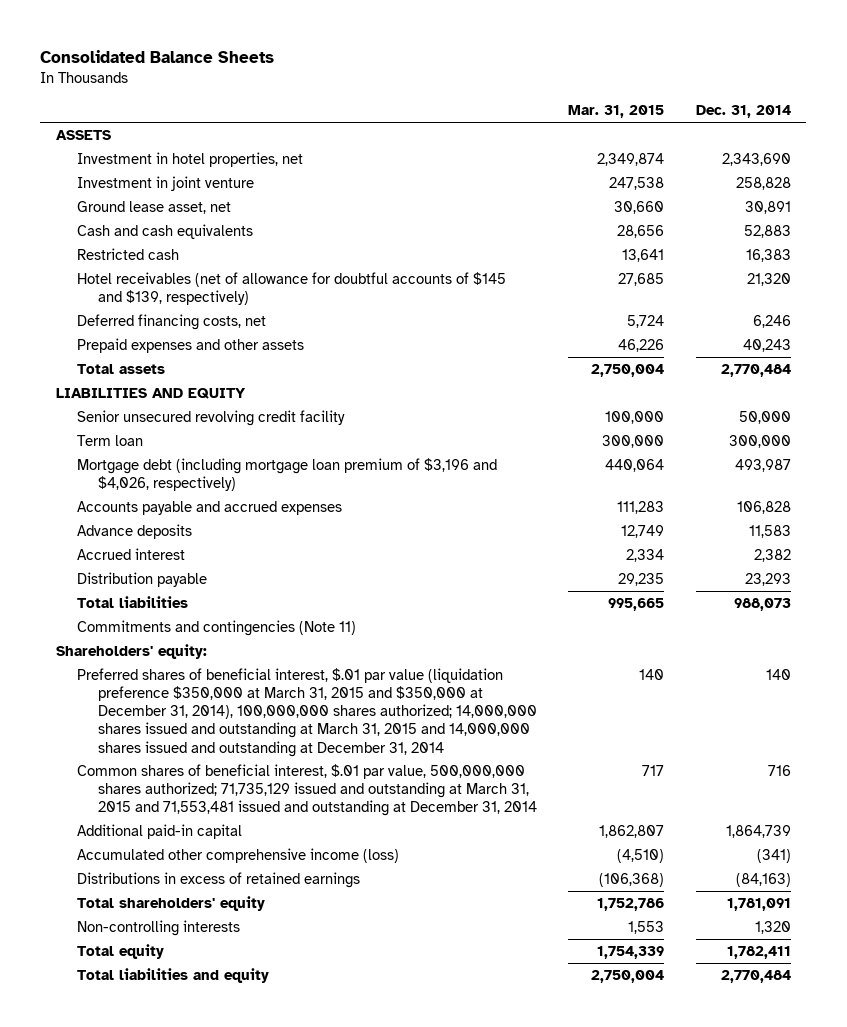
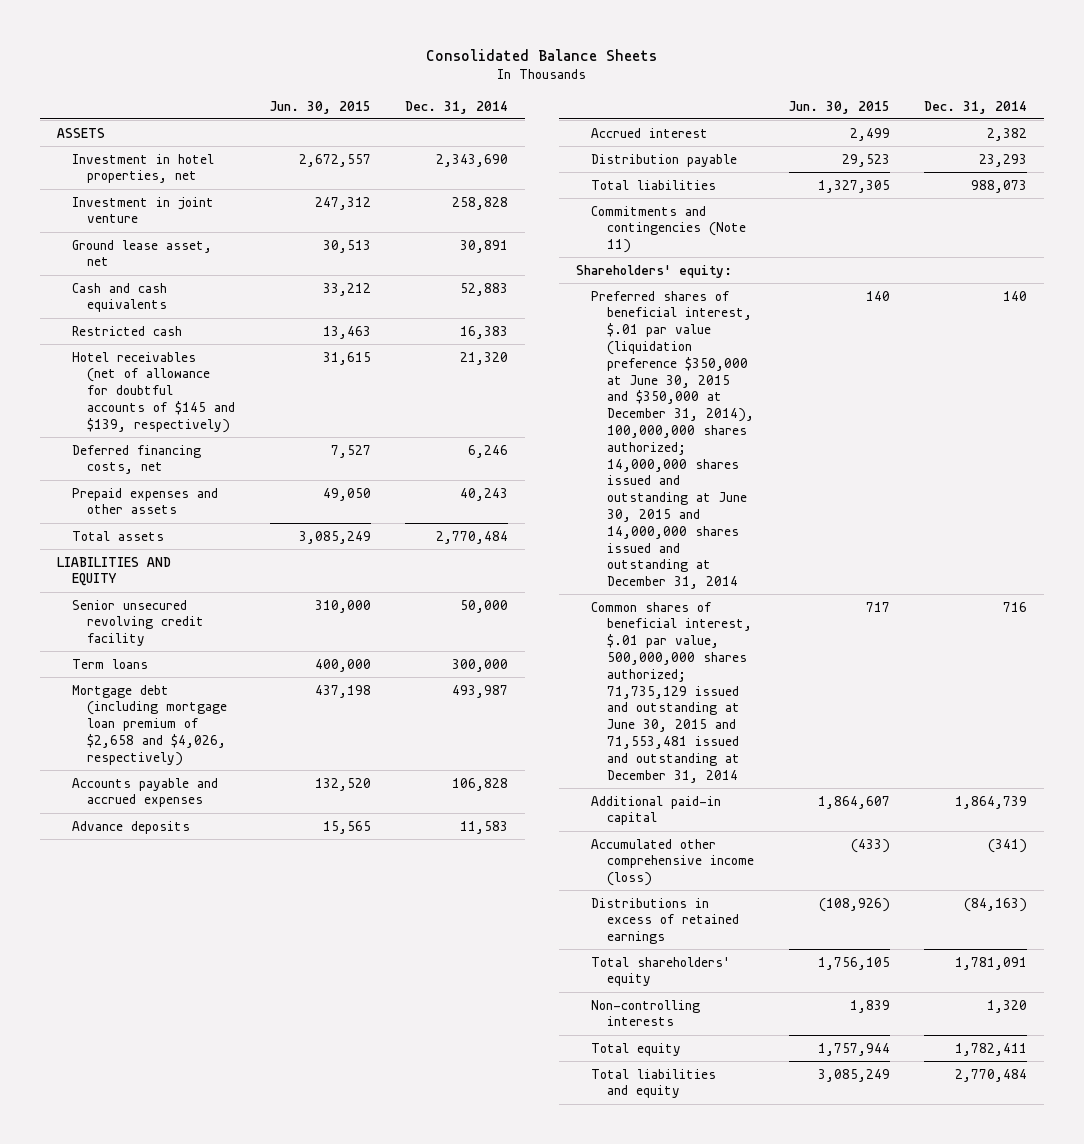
- | Mar. 31, 2015 | Dec. 31, 2014
+ | Jun. 30, 2015 | Dec. 31, 2014
- Term loan | 300,000 | 300,000
- Mortgage debt (including mortgage loan premium of $3,196 and $4,026, respectively) | 440,064 | 493,987
+ Term loans | 400,000 | 300,000
+ Mortgage debt (including mortgage loan premium of $2,658 and $4,026, respectively) | 437,198 | 493,987
- Preferred shares of beneficial interest, $.01 par value (liquidation preference $350,000 at March 31, 2015 and $350,000 at December 31, 2014), 100,000,000 shares authorized; 14,000,000 shares issued and outstanding at March 31, 2015 and 14,000,000 shares issued and outstanding at December 31, 2014 | 140 | 140
- Common shares of beneficial interest, $.01 par value, 500,000,000 shares authorized; 71,735,129 issued and outstanding at March 31, 2015 and 71,553,481 issued and outstanding at December 31, 2014 | 717 | 716
+ Preferred shares of beneficial interest, $.01 par value (liquidation preference $350,000 at June 30, 2015 and $350,000 at December 31, 2014), 100,000,000 shares authorized; 14,000,000 shares issued and outstanding at June 30, 2015 and 14,000,000 shares issued and outstanding at December 31, 2014 | 140 | 140
+ Common shares of beneficial interest, $.01 par value, 500,000,000 shares authorized; 71,735,129 issued and outstanding at June 30, 2015 and 71,553,481 issued and outstanding at December 31, 2014 | 717 | 716

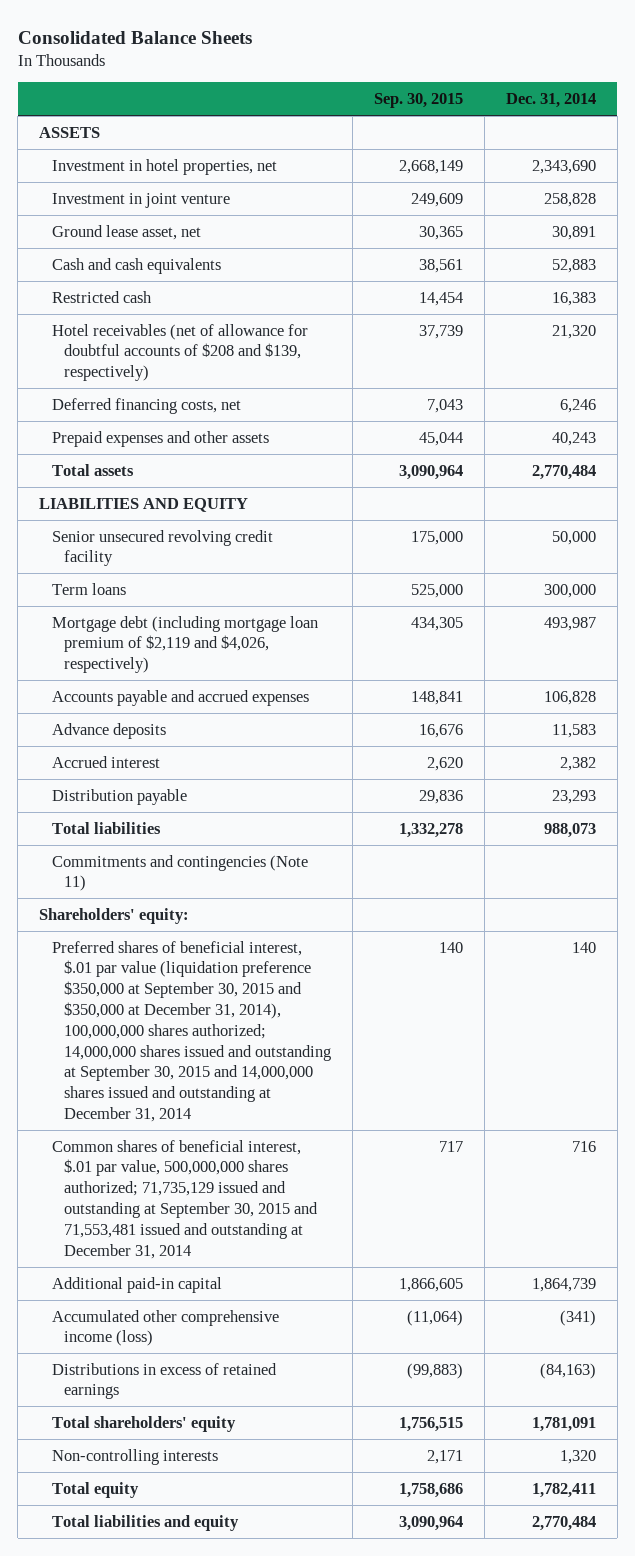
- | Jun. 30, 2015 | Dec. 31, 2014
+ | Sep. 30, 2015 | Dec. 31, 2014
- Hotel receivables (net of allowance for doubtful accounts of $145 and $139, respectively) | 31,615 | 21,320
+ Hotel receivables (net of allowance for doubtful accounts of $208 and $139, respectively) | 37,739 | 21,320
- Mortgage debt (including mortgage loan premium of $2,658 and $4,026, respectively) | 437,198 | 493,987
+ Mortgage debt (including mortgage loan premium of $2,119 and $4,026, respectively) | 434,305 | 493,987
- Preferred shares of beneficial interest, $.01 par value (liquidation preference $350,000 at June 30, 2015 and $350,000 at December 31, 2014), 100,000,000 shares authorized; 14,000,000 shares issued and outstanding at June 30, 2015 and 14,000,000 shares issued and outstanding at December 31, 2014 | 140 | 140
- Common shares of beneficial interest, $.01 par value, 500,000,000 shares authorized; 71,735,129 issued and outstanding at June 30, 2015 and 71,553,481 issued and outstanding at December 31, 2014 | 717 | 716
+ Preferred shares of beneficial interest, $.01 par value (liquidation preference $350,000 at September 30, 2015 and $350,000 at December 31, 2014), 100,000,000 shares authorized; 14,000,000 shares issued and outstanding at September 30, 2015 and 14,000,000 shares issued and outstanding at December 31, 2014 | 140 | 140
+ Common shares of beneficial interest, $.01 par value, 500,000,000 shares authorized; 71,735,129 issued and outstanding at September 30, 2015 and 71,553,481 issued and outstanding at December 31, 2014 | 717 | 716

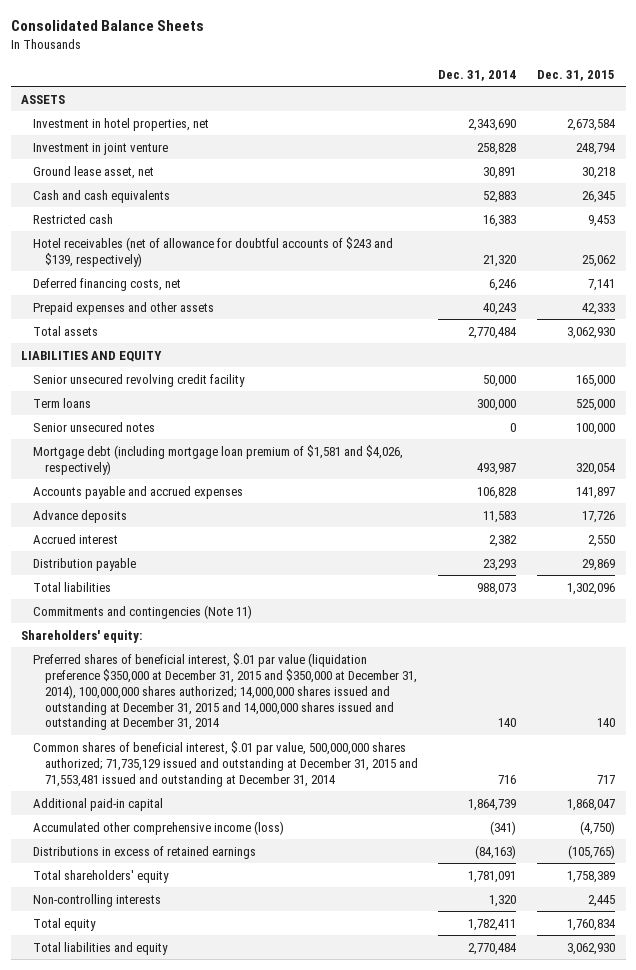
- | Sep. 30, 2015 | Dec. 31, 2014
+ | Dec. 31, 2014 | Dec. 31, 2015
- Hotel receivables (net of allowance for doubtful accounts of $208 and $139, respectively) | 37,739 | 21,320
+ Hotel receivables (net of allowance for doubtful accounts of $243 and $139, respectively) | 21,320 | 25,062
- Mortgage debt (including mortgage loan premium of $2,119 and $4,026, respectively) | 434,305 | 493,987
+ Senior unsecured notes | 0 | 100,000
+ Mortgage debt (including mortgage loan premium of $1,581 and $4,026, respectively) | 493,987 | 320,054
- Preferred shares of beneficial interest, $.01 par value (liquidation preference $350,000 at September 30, 2015 and $350,000 at December 31, 2014), 100,000,000 shares authorized; 14,000,000 shares issued and outstanding at September 30, 2015 and 14,000,000 shares issued and outstanding at December 31, 2014 | 140 | 140
- Common shares of beneficial interest, $.01 par value, 500,000,000 shares authorized; 71,735,129 issued and outstanding at September 30, 2015 and 71,553,481 issued and outstanding at December 31, 2014 | 717 | 716
+ Preferred shares of beneficial interest, $.01 par value (liquidation preference $350,000 at December 31, 2015 and $350,000 at December 31, 2014), 100,000,000 shares authorized; 14,000,000 shares issued and outstanding at December 31, 2015 and 14,000,000 shares issued and outstanding at December 31, 2014 | 140 | 140
+ Common shares of beneficial interest, $.01 par value, 500,000,000 shares authorized; 71,735,129 issued and outstanding at December 31, 2015 and 71,553,481 issued and outstanding at December 31, 2014 | 716 | 717

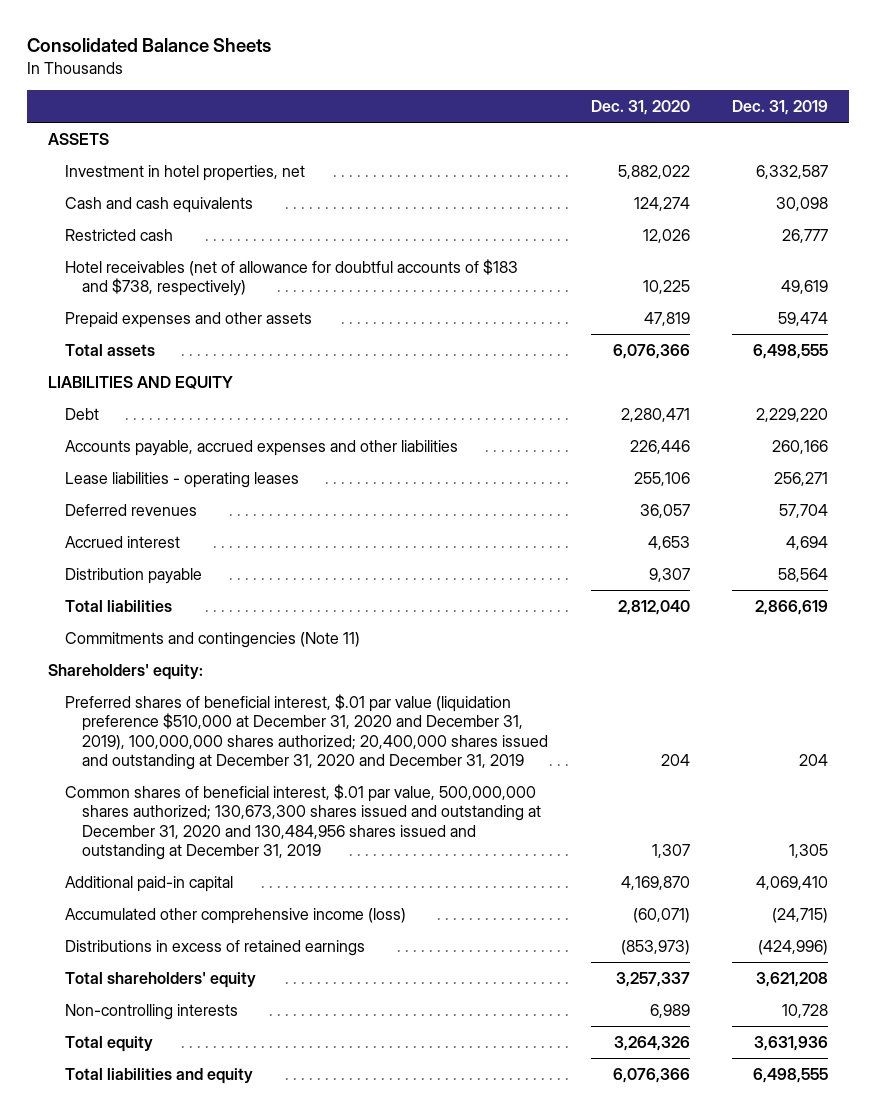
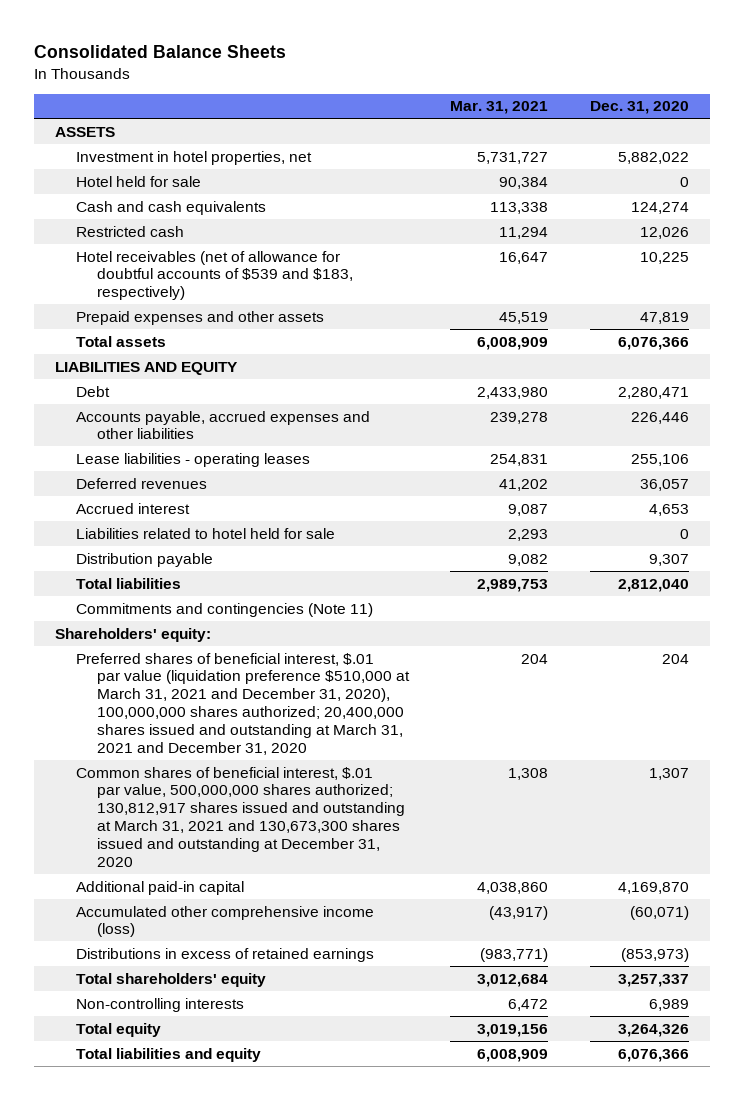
- | Dec. 31, 2020 | Dec. 31, 2019
+ | Mar. 31, 2021 | Dec. 31, 2020
+ Hotel held for sale | 90,384 | 0
- Hotel receivables (net of allowance for doubtful accounts of $183 and $738, respectively) | 10,225 | 49,619
+ Hotel receivables (net of allowance for doubtful accounts of $539 and $183, respectively) | 16,647 | 10,225
+ Liabilities related to hotel held for sale | 2,293 | 0
- Preferred shares of beneficial interest, $.01 par value (liquidation preference $510,000 at December 31, 2020 and December 31, 2019), 100,000,000 shares authorized; 20,400,000 shares issued and outstanding at December 31, 2020 and December 31, 2019 | 204 | 204
- Common shares of beneficial interest, $.01 par value, 500,000,000 shares authorized; 130,673,300 shares issued and outstanding at December 31, 2020 and 130,484,956 shares issued and outstanding at December 31, 2019 | 1,307 | 1,305
+ Preferred shares of beneficial interest, $.01 par value (liquidation preference $510,000 at March 31, 2021 and December 31, 2020), 100,000,000 shares authorized; 20,400,000 shares issued and outstanding at March 31, 2021 and December 31, 2020 | 204 | 204
+ Common shares of beneficial interest, $.01 par value, 500,000,000 shares authorized; 130,812,917 shares issued and outstanding at March 31, 2021 and 130,673,300 shares issued and outstanding at December 31, 2020 | 1,308 | 1,307

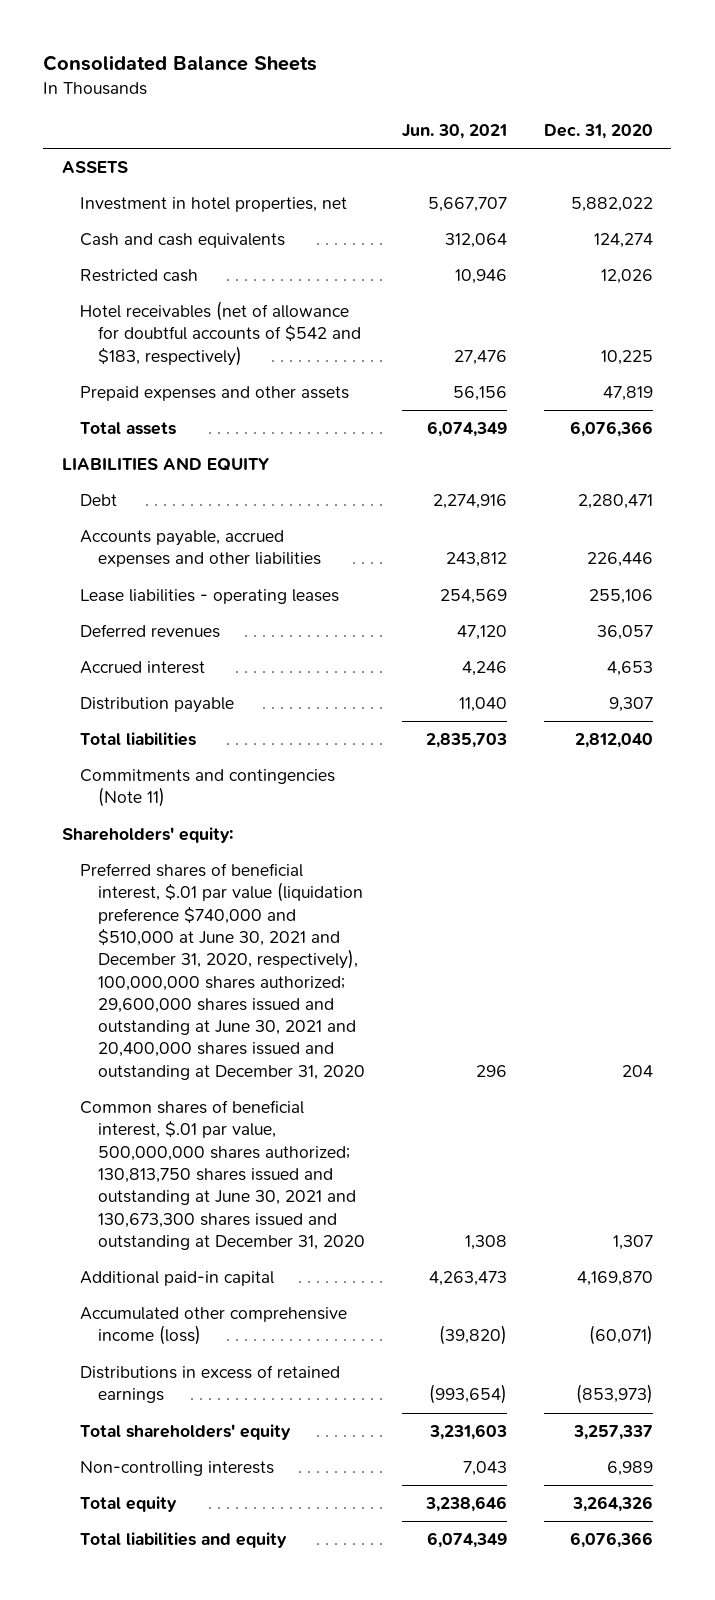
- | Mar. 31, 2021 | Dec. 31, 2020
+ | Jun. 30, 2021 | Dec. 31, 2020
- Hotel held for sale | 90,384 | 0
- Hotel receivables (net of allowance for doubtful accounts of $539 and $183, respectively) | 16,647 | 10,225
+ Hotel receivables (net of allowance for doubtful accounts of $542 and $183, respectively) | 27,476 | 10,225
- Liabilities related to hotel held for sale | 2,293 | 0
- Preferred shares of beneficial interest, $.01 par value (liquidation preference $510,000 at March 31, 2021 and December 31, 2020), 100,000,000 shares authorized; 20,400,000 shares issued and outstanding at March 31, 2021 and December 31, 2020 | 204 | 204
- Common shares of beneficial interest, $.01 par value, 500,000,000 shares authorized; 130,812,917 shares issued and outstanding at March 31, 2021 and 130,673,300 shares issued and outstanding at December 31, 2020 | 1,308 | 1,307
+ Preferred shares of beneficial interest, $.01 par value (liquidation preference $740,000 and $510,000 at June 30, 2021 and December 31, 2020, respectively), 100,000,000 shares authorized; 29,600,000 shares issued and outstanding at June 30, 2021 and 20,400,000 shares issued and outstanding at December 31, 2020 | 296 | 204
+ Common shares of beneficial interest, $.01 par value, 500,000,000 shares authorized; 130,813,750 shares issued and outstanding at June 30, 2021 and 130,673,300 shares issued and outstanding at December 31, 2020 | 1,308 | 1,307

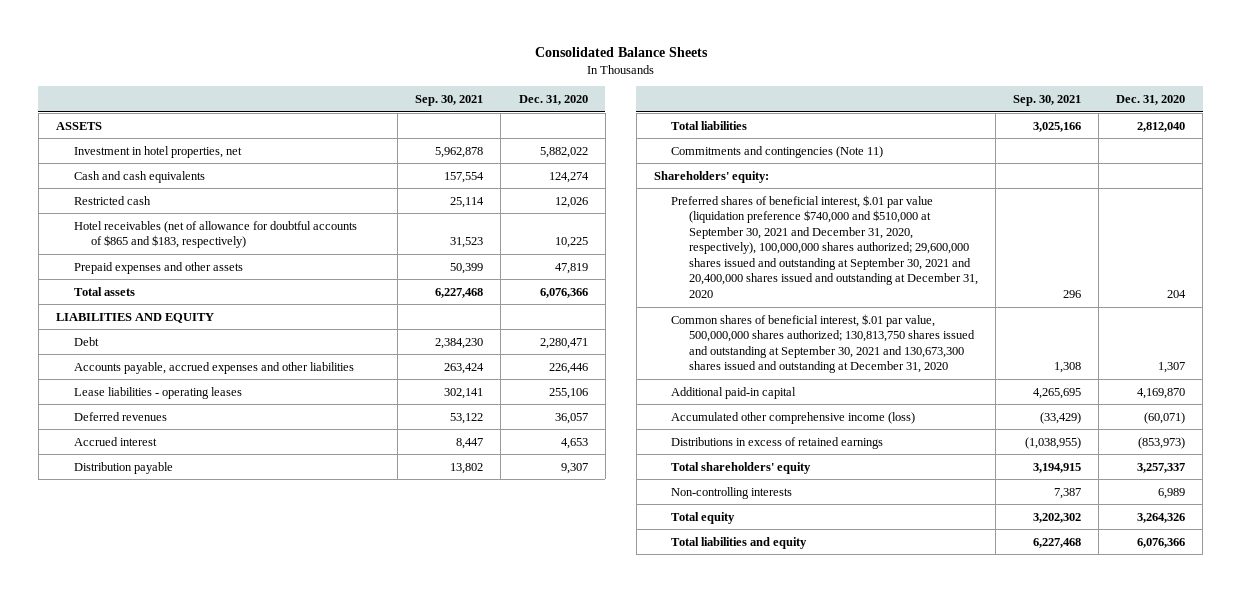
- | Jun. 30, 2021 | Dec. 31, 2020
+ | Sep. 30, 2021 | Dec. 31, 2020
- Hotel receivables (net of allowance for doubtful accounts of $542 and $183, respectively) | 27,476 | 10,225
+ Hotel receivables (net of allowance for doubtful accounts of $865 and $183, respectively) | 31,523 | 10,225
- Preferred shares of beneficial interest, $.01 par value (liquidation preference $740,000 and $510,000 at June 30, 2021 and December 31, 2020, respectively), 100,000,000 shares authorized; 29,600,000 shares issued and outstanding at June 30, 2021 and 20,400,000 shares issued and outstanding at December 31, 2020 | 296 | 204
- Common shares of beneficial interest, $.01 par value, 500,000,000 shares authorized; 130,813,750 shares issued and outstanding at June 30, 2021 and 130,673,300 shares issued and outstanding at December 31, 2020 | 1,308 | 1,307
+ Preferred shares of beneficial interest, $.01 par value (liquidation preference $740,000 and $510,000 at September 30, 2021 and December 31, 2020, respectively), 100,000,000 shares authorized; 29,600,000 shares issued and outstanding at September 30, 2021 and 20,400,000 shares issued and outstanding at December 31, 2020 | 296 | 204
+ Common shares of beneficial interest, $.01 par value, 500,000,000 shares authorized; 130,813,750 shares issued and outstanding at September 30, 2021 and 130,673,300 shares issued and outstanding at December 31, 2020 | 1,308 | 1,307

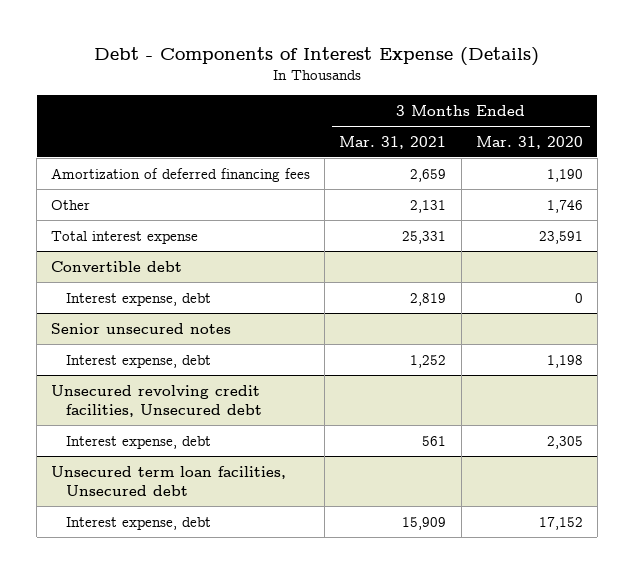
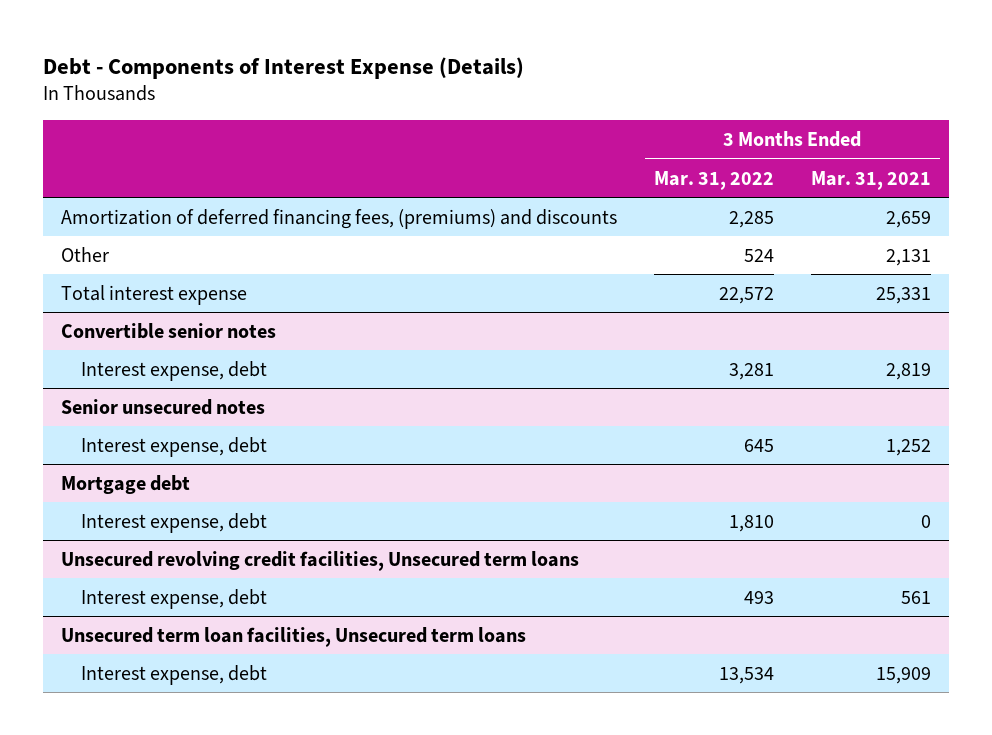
- | 3 Months Ended Mar. 31, 2021 | 3 Months Ended Mar. 31, 2020
+ | 3 Months Ended Mar. 31, 2022 | 3 Months Ended Mar. 31, 2021
- Amortization of deferred financing fees | 2,659 | 1,190
+ Amortization of deferred financing fees, (premiums) and discounts | 2,285 | 2,659
- Convertible debt
+ Convertible senior notes
- Unsecured revolving credit facilities, Unsecured debt
+ Mortgage debt
+ Interest expense, debt | 1,810 | 0
+ Unsecured revolving credit facilities, Unsecured term loans
- Unsecured term loan facilities, Unsecured debt
+ Unsecured term loan facilities, Unsecured term loans

